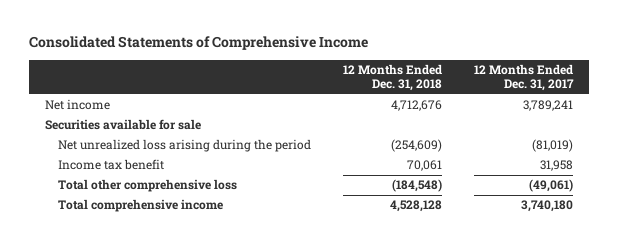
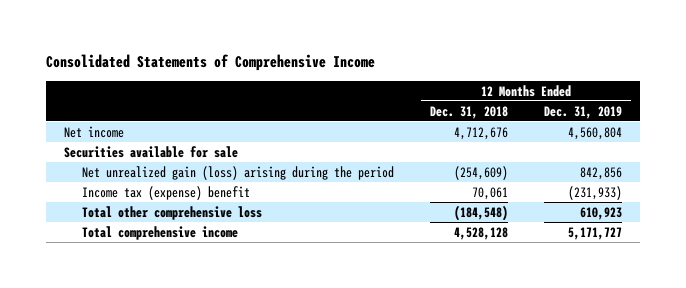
- | 12 Months Ended Dec. 31, 2018 | 12 Months Ended Dec. 31, 2017
+ | 12 Months Ended Dec. 31, 2018 | 12 Months Ended Dec. 31, 2019
- Net unrealized loss arising during the period | (254,609) | (81,019)
- Income tax benefit | 70,061 | 31,958
+ Net unrealized gain (loss) arising during the period | (254,609) | 842,856
+ Income tax (expense) benefit | 70,061 | (231,933)

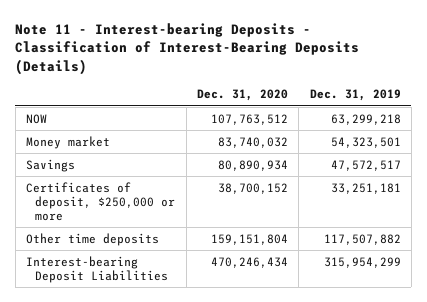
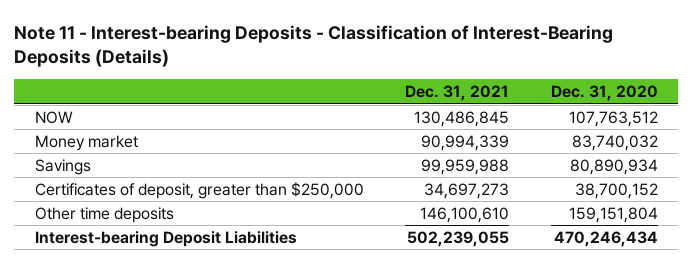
- | Dec. 31, 2020 | Dec. 31, 2019
+ | Dec. 31, 2021 | Dec. 31, 2020
- Certificates of deposit, $250,000 or more | 38,700,152 | 33,251,181
+ Certificates of deposit, greater than $250,000 | 34,697,273 | 38,700,152

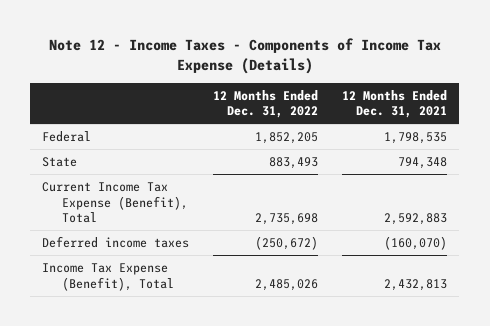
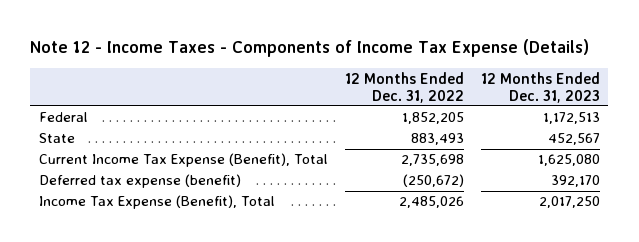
- | 12 Months Ended Dec. 31, 2022 | 12 Months Ended Dec. 31, 2021
+ | 12 Months Ended Dec. 31, 2022 | 12 Months Ended Dec. 31, 2023
- Deferred income taxes | (250,672) | (160,070)
+ Deferred tax expense (benefit) | (250,672) | 392,170

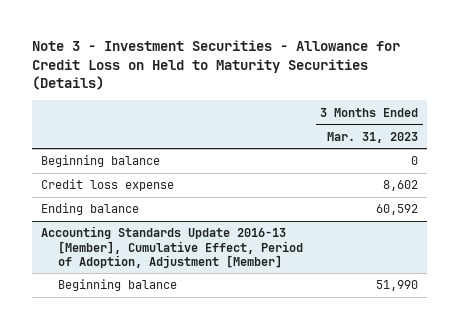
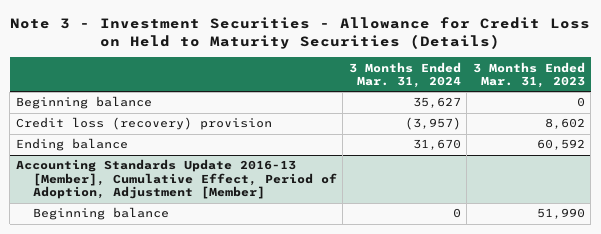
- | 3 Months Ended Mar. 31, 2023
+ | 3 Months Ended Mar. 31, 2024 | 3 Months Ended Mar. 31, 2023
- Credit loss expense | 8,602
+ Credit loss (recovery) provision | (3,957) | 8,602

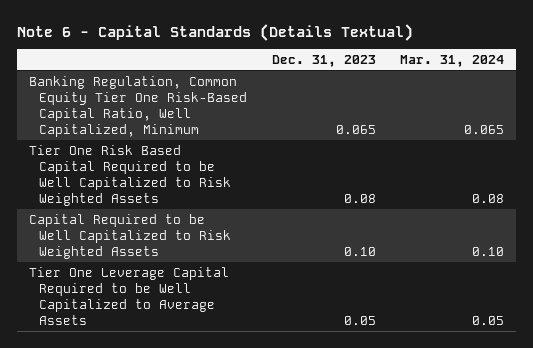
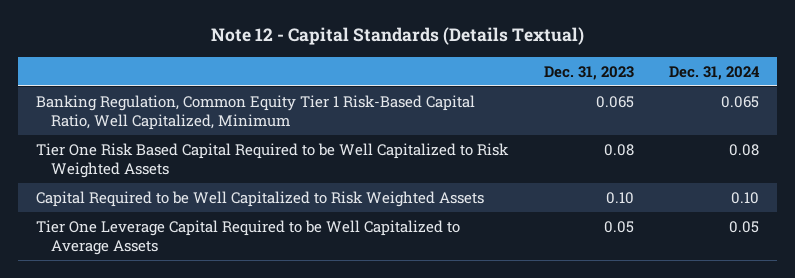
- Note 6 - Capital Standards (Details Textual)
+ Note 12 - Capital Standards (Details Textual)
- | Dec. 31, 2023 | Mar. 31, 2024
+ | Dec. 31, 2023 | Dec. 31, 2024
- Banking Regulation, Common Equity Tier One Risk-Based Capital Ratio, Well Capitalized, Minimum | 0.065 | 0.065
+ Banking Regulation, Common Equity Tier 1 Risk-Based Capital Ratio, Well Capitalized, Minimum | 0.065 | 0.065

